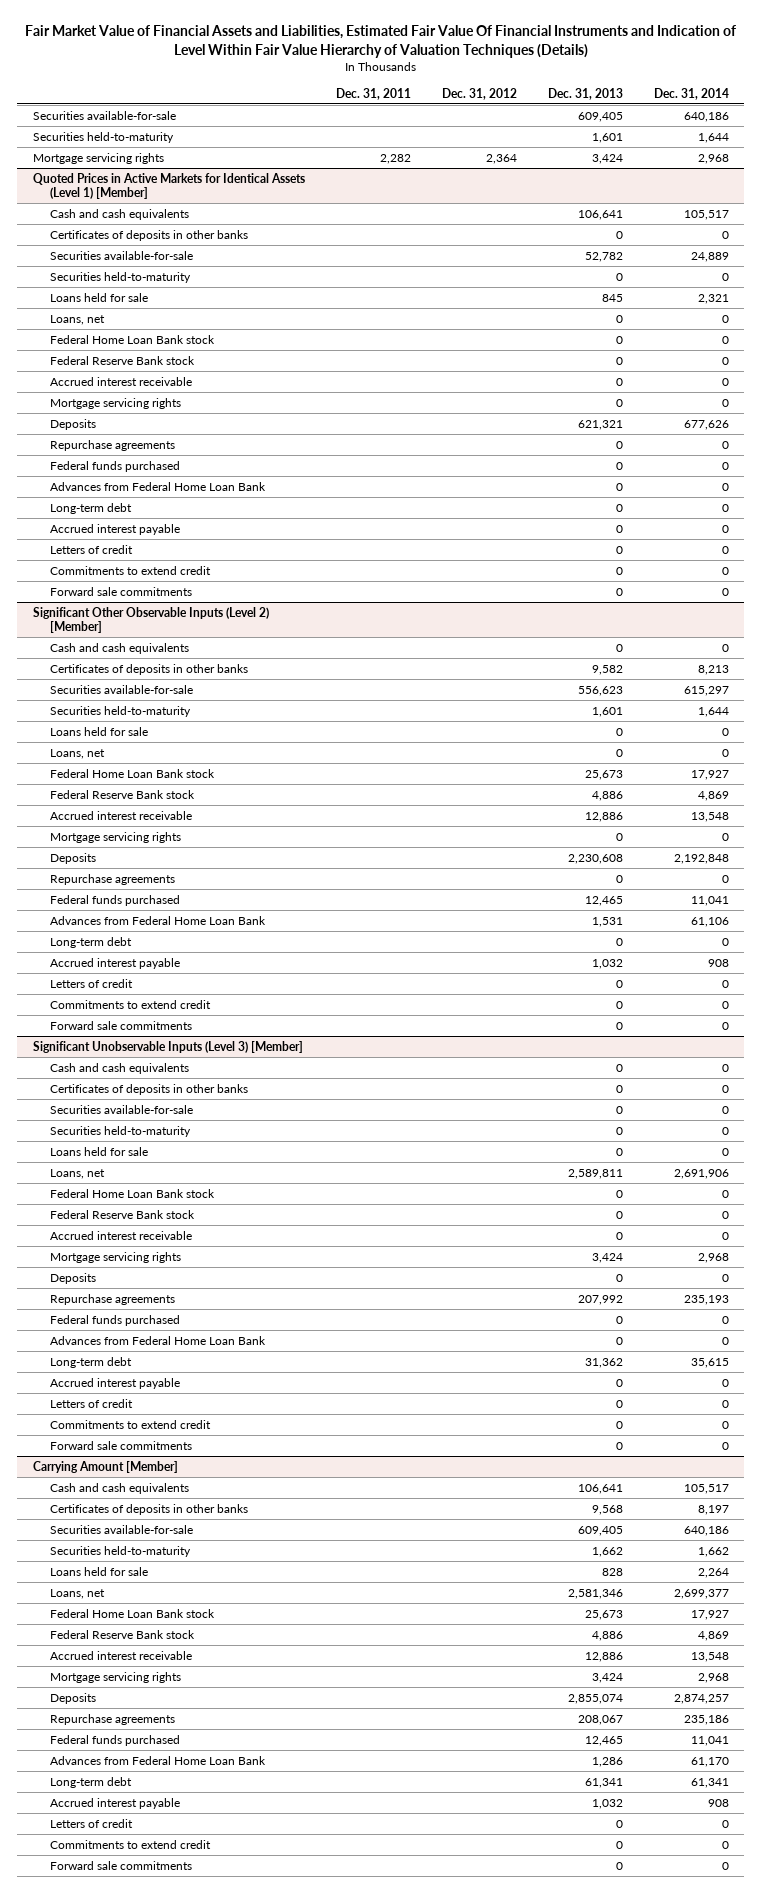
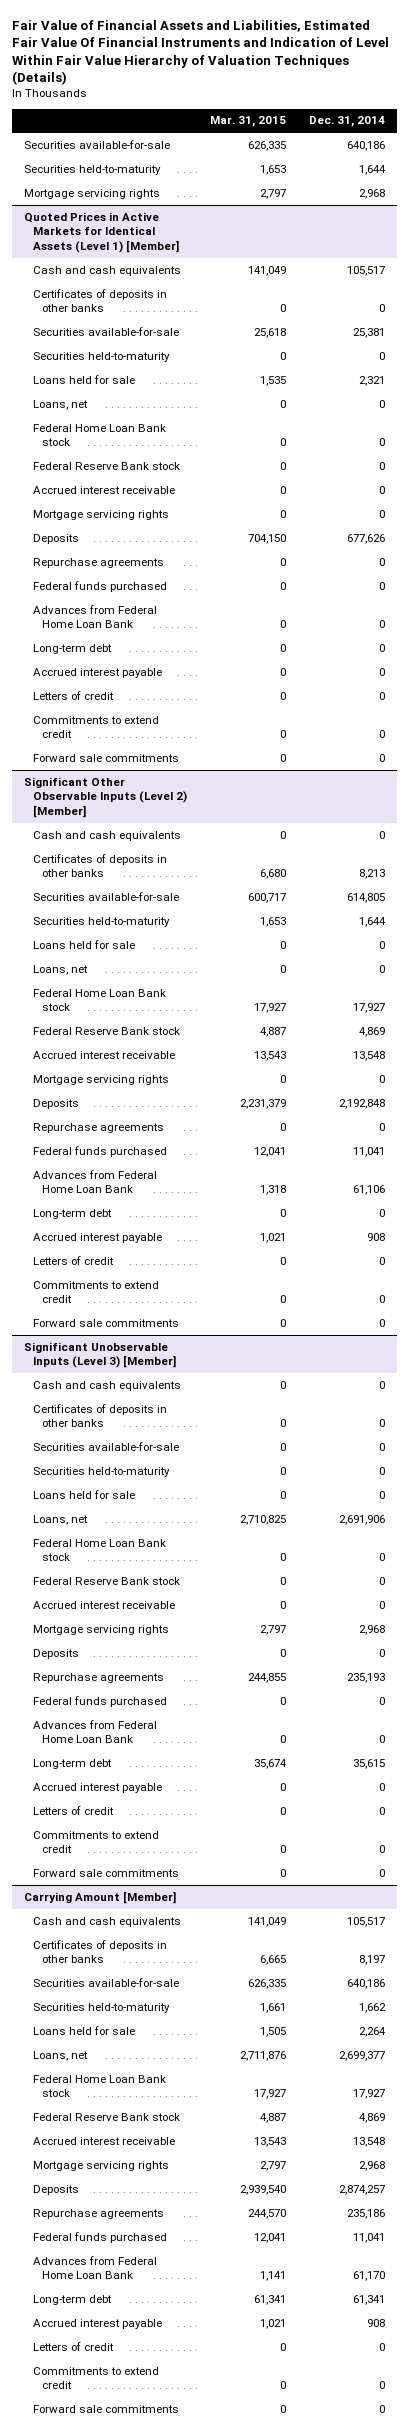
- Fair Market Value of Financial Assets and Liabilities, Estimated Fair Value Of Financial Instruments and Indication of Level Within Fair Value Hierarchy of Valuation Techniques (Details)
+ Fair Value of Financial Assets and Liabilities, Estimated Fair Value Of Financial Instruments and Indication of Level Within Fair Value Hierarchy of Valuation Techniques (Details)
- | Dec. 31, 2011 | Dec. 31, 2012 | Dec. 31, 2013 | Dec. 31, 2014
+ | Mar. 31, 2015 | Dec. 31, 2014
@ Quoted Prices in Active Markets for Identical Assets (Level 1) [Member]
- Securities available-for-sale | | | 52,782 | 24,889
+ Securities available-for-sale | 25,618 | 25,381
@ Significant Other Observable Inputs (Level 2) [Member]
- Securities available-for-sale | | | 556,623 | 615,297
+ Securities available-for-sale | 600,717 | 614,805

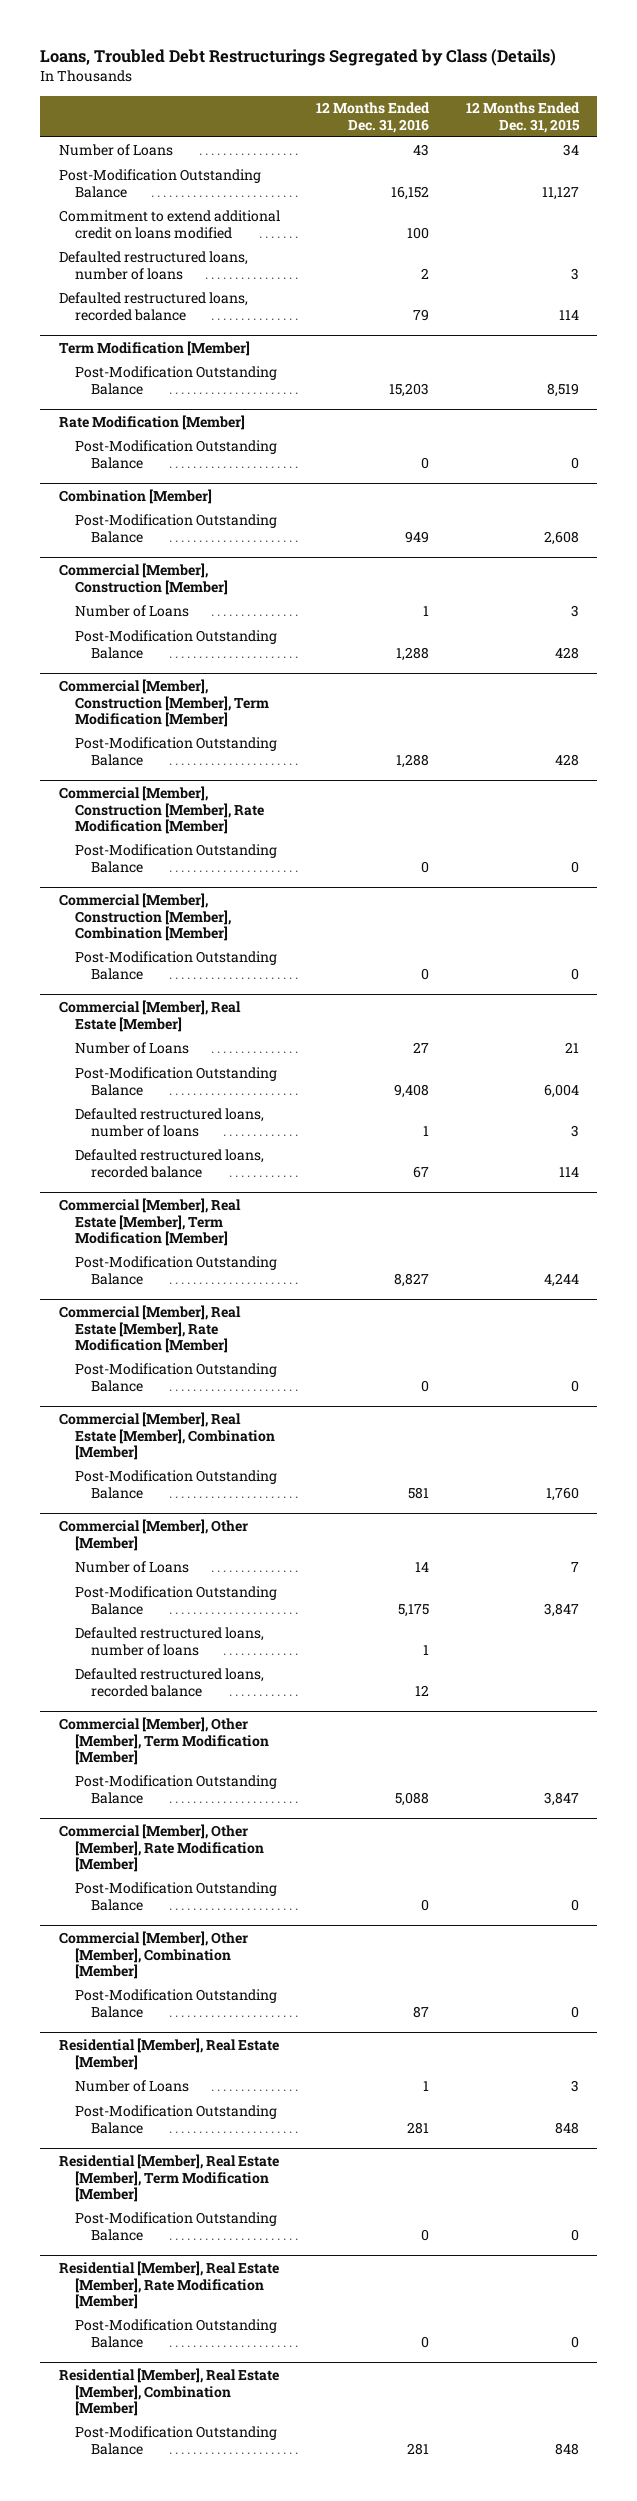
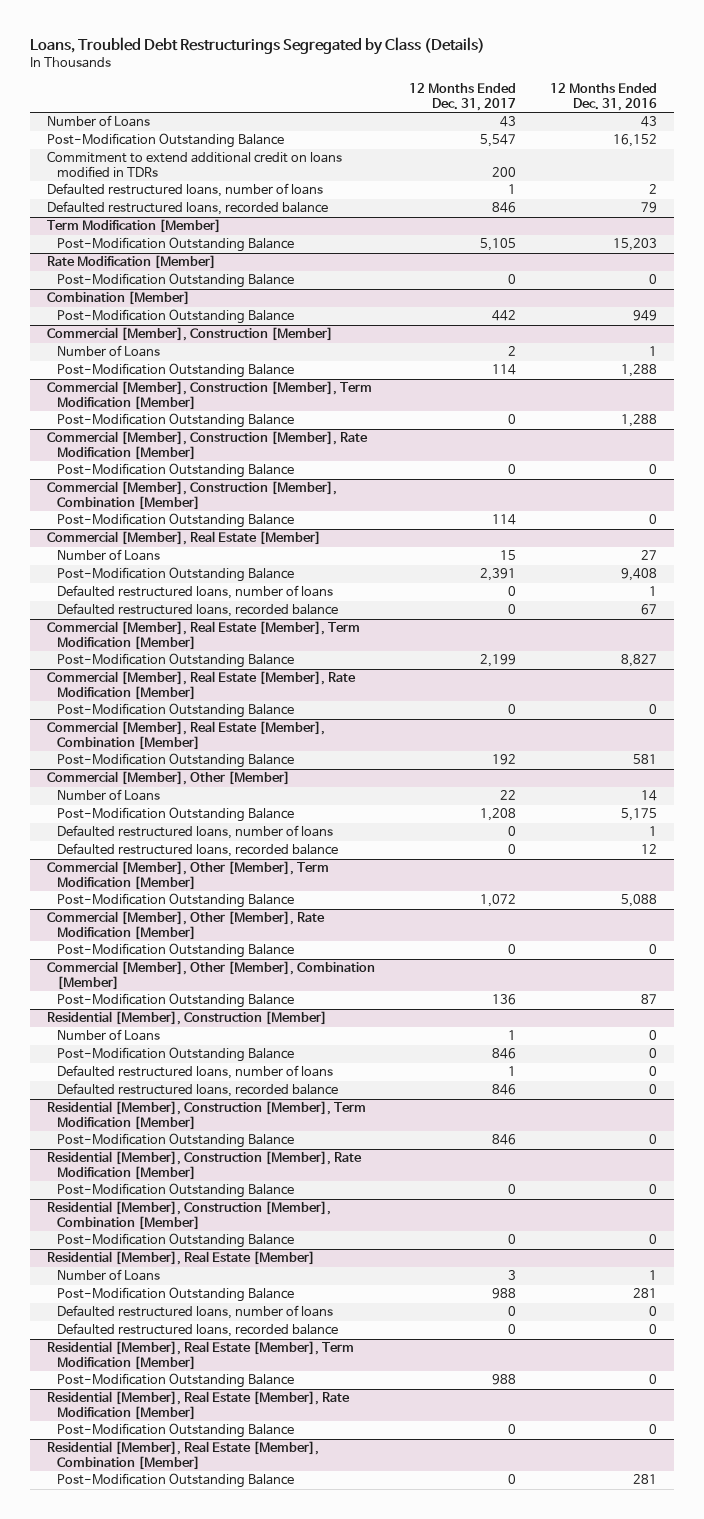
- | 12 Months Ended Dec. 31, 2016 | 12 Months Ended Dec. 31, 2015
+ | 12 Months Ended Dec. 31, 2017 | 12 Months Ended Dec. 31, 2016
- Commitment to extend additional credit on loans modified | 100 |
+ Commitment to extend additional credit on loans modified in TDRs | 200 |
+ Residential [Member], Construction [Member]
+ Number of Loans | 1 | 0
+ Post-Modification Outstanding Balance | 846 | 0
+ Defaulted restructured loans, number of loans | 1 | 0
+ Defaulted restructured loans, recorded balance | 846 | 0
+ Residential [Member], Construction [Member], Term Modification [Member]
+ Post-Modification Outstanding Balance | 846 | 0
+ Residential [Member], Construction [Member], Rate Modification [Member]
+ Post-Modification Outstanding Balance | 0 | 0
+ Residential [Member], Construction [Member], Combination [Member]
+ Post-Modification Outstanding Balance | 0 | 0
@ Residential [Member], Real Estate [Member]
+ Defaulted restructured loans, number of loans | 0 | 0
+ Defaulted restructured loans, recorded balance | 0 | 0

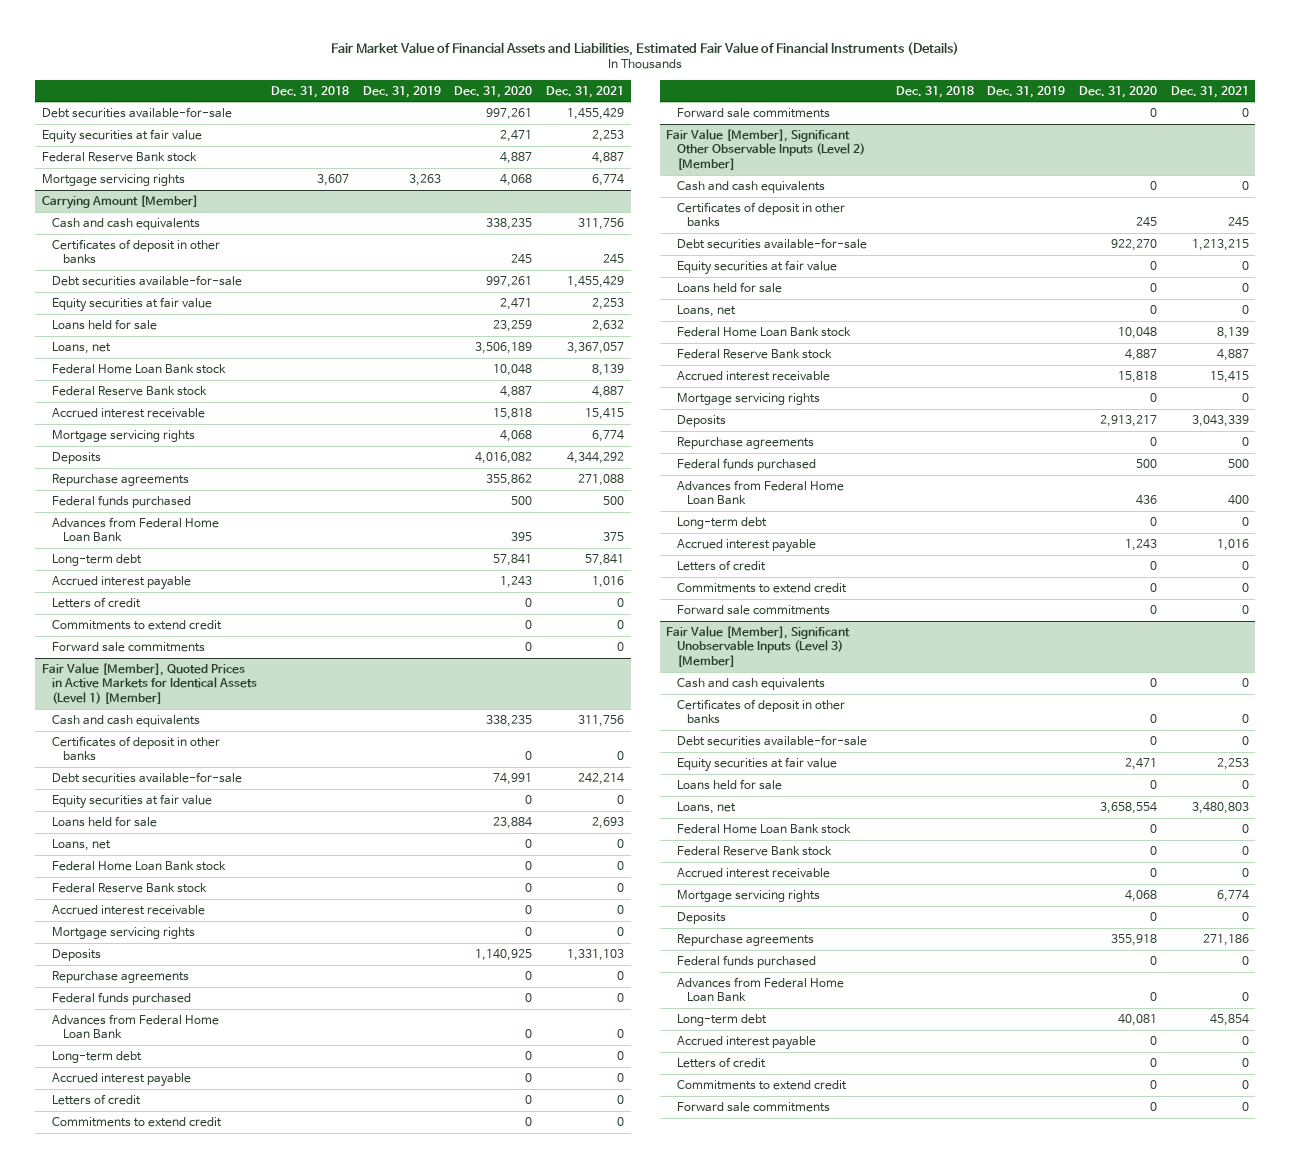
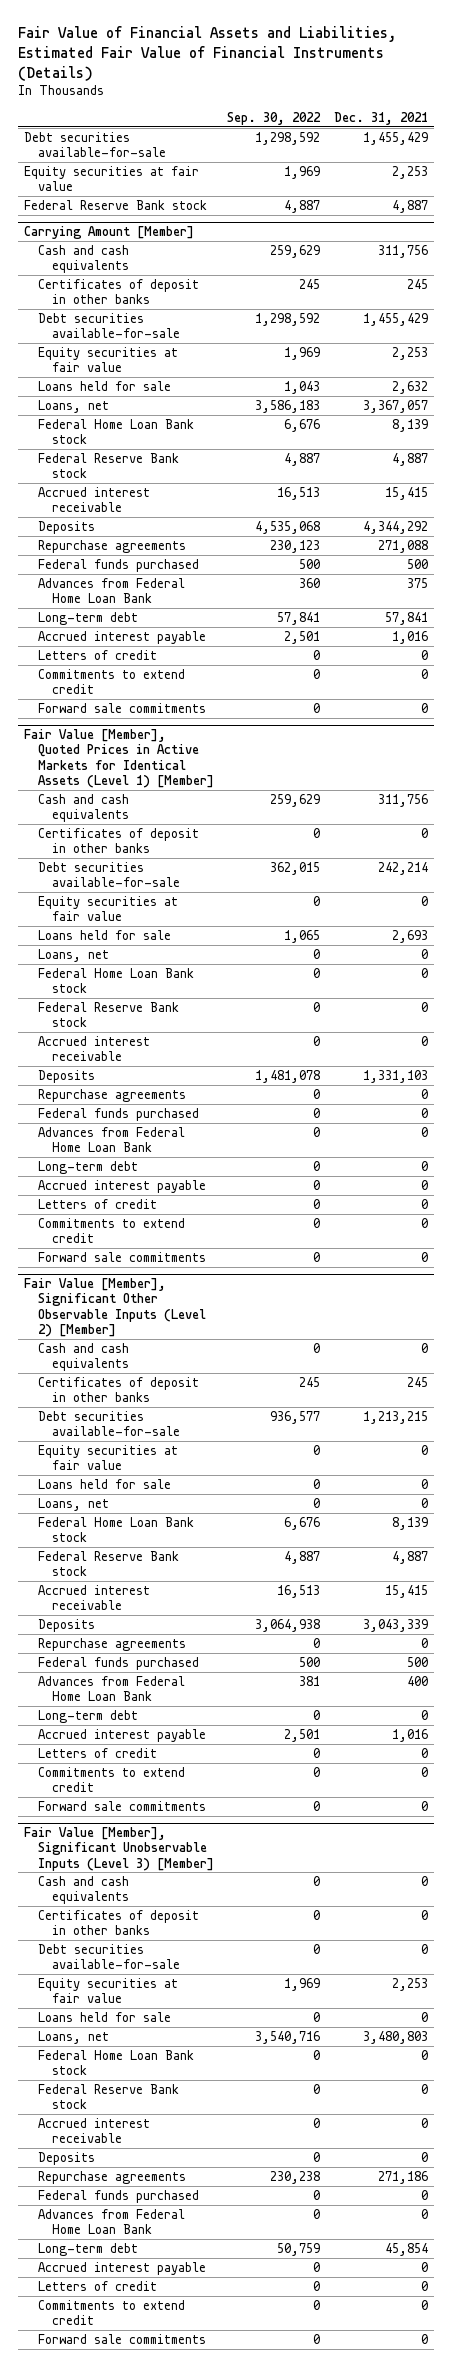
- Fair Market Value of Financial Assets and Liabilities, Estimated Fair Value of Financial Instruments (Details)
+ Fair Value of Financial Assets and Liabilities, Estimated Fair Value of Financial Instruments (Details)
- | Dec. 31, 2018 | Dec. 31, 2019 | Dec. 31, 2020 | Dec. 31, 2021
+ | Sep. 30, 2022 | Dec. 31, 2021
- Mortgage servicing rights | 3,607 | 3,263 | 4,068 | 6,774
@ Carrying Amount [Member]
- Mortgage servicing rights | | | 4,068 | 6,774
@ Fair Value [Member], Quoted Prices in Active Markets for Identical Assets (Level 1) [Member]
- Mortgage servicing rights | | | 0 | 0
@ Fair Value [Member], Significant Other Observable Inputs (Level 2) [Member]
- Mortgage servicing rights | | | 0 | 0
@ Fair Value [Member], Significant Unobservable Inputs (Level 3) [Member]
- Mortgage servicing rights | | | 4,068 | 6,774

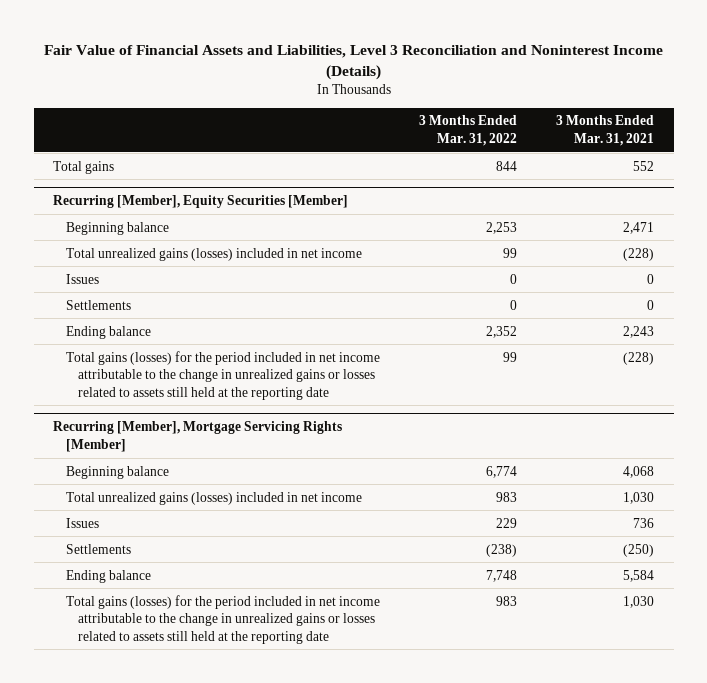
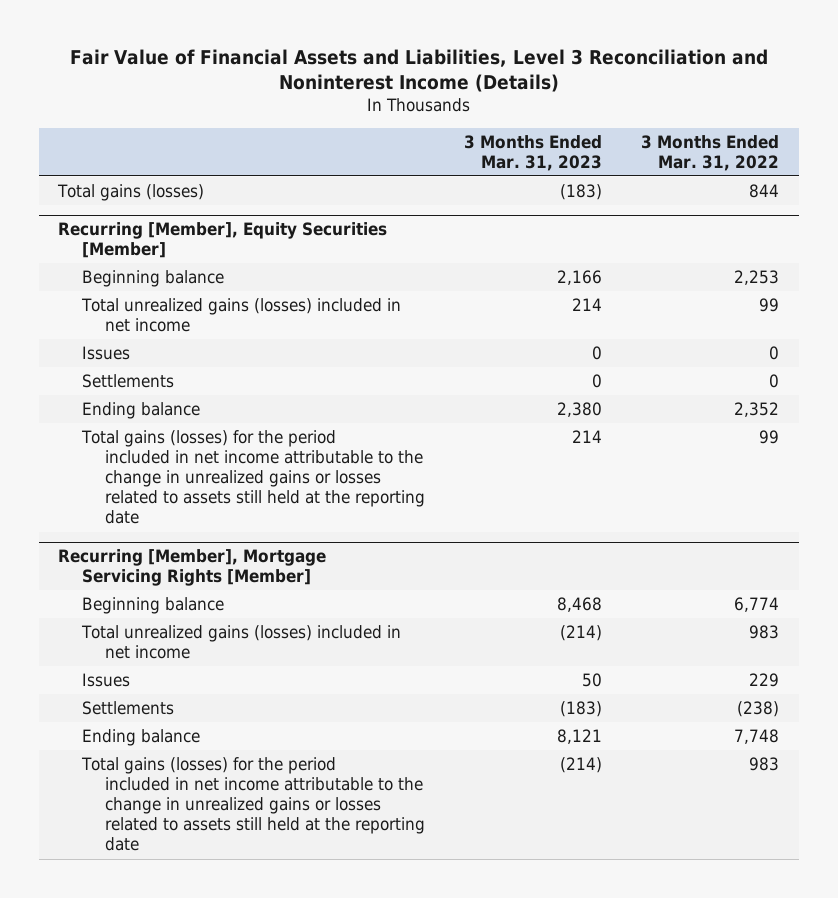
- | 3 Months Ended Mar. 31, 2022 | 3 Months Ended Mar. 31, 2021
+ | 3 Months Ended Mar. 31, 2023 | 3 Months Ended Mar. 31, 2022
- Total gains | 844 | 552
+ Total gains (losses) | (183) | 844

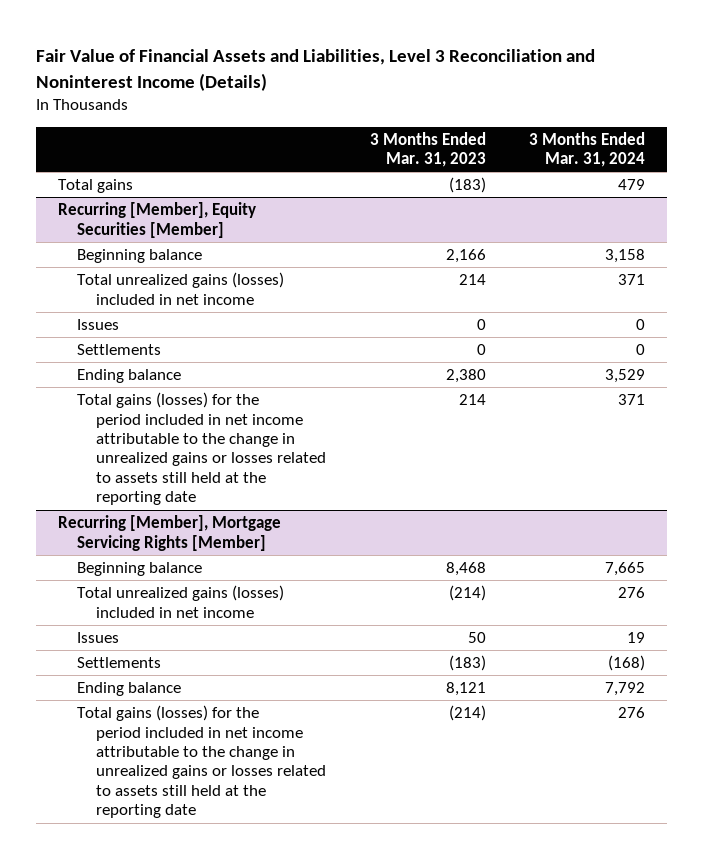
- | 3 Months Ended Mar. 31, 2023 | 3 Months Ended Mar. 31, 2022
+ | 3 Months Ended Mar. 31, 2023 | 3 Months Ended Mar. 31, 2024
- Total gains (losses) | (183) | 844
+ Total gains | (183) | 479

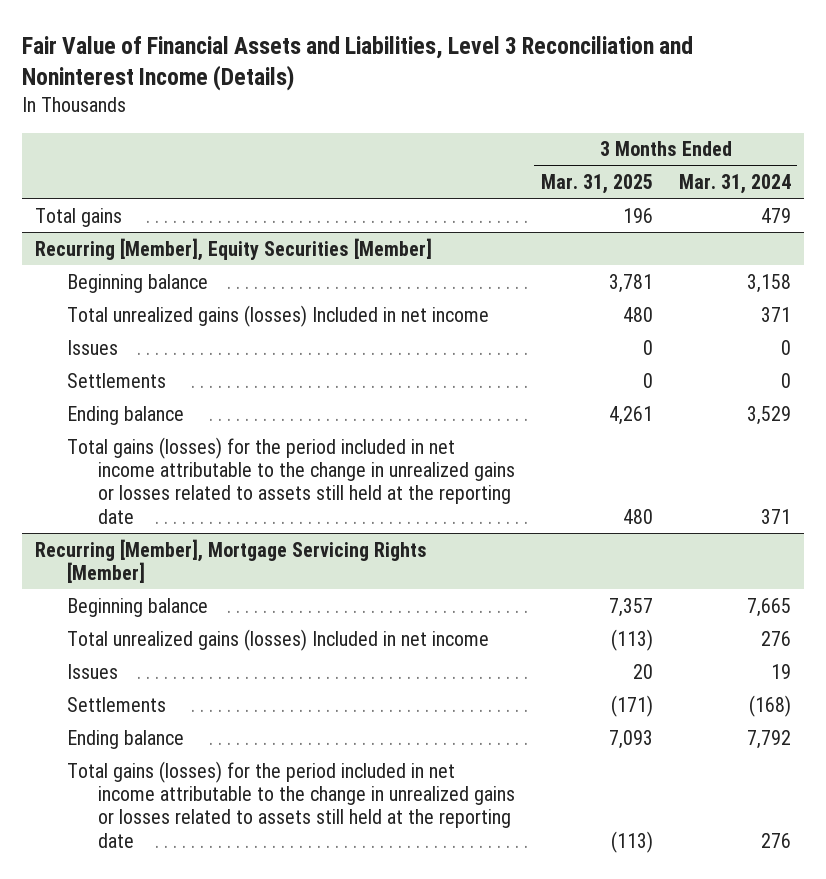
- | 3 Months Ended Mar. 31, 2023 | 3 Months Ended Mar. 31, 2024
+ | 3 Months Ended Mar. 31, 2025 | 3 Months Ended Mar. 31, 2024
@ Recurring [Member], Equity Securities [Member]
- Total unrealized gains (losses) included in net income | 214 | 371
+ Total unrealized gains (losses) Included in net income | 480 | 371
@ Recurring [Member], Mortgage Servicing Rights [Member]
- Total unrealized gains (losses) included in net income | (214) | 276
+ Total unrealized gains (losses) Included in net income | (113) | 276

